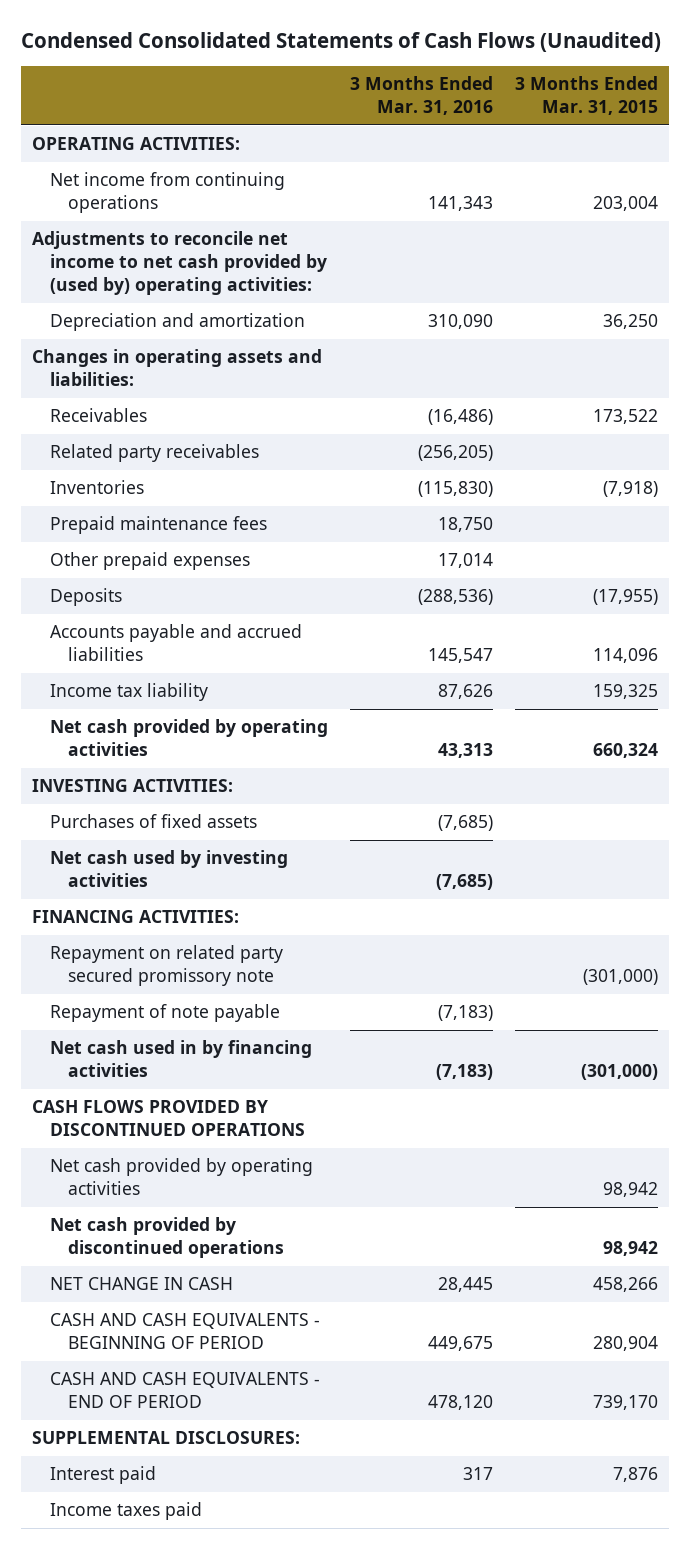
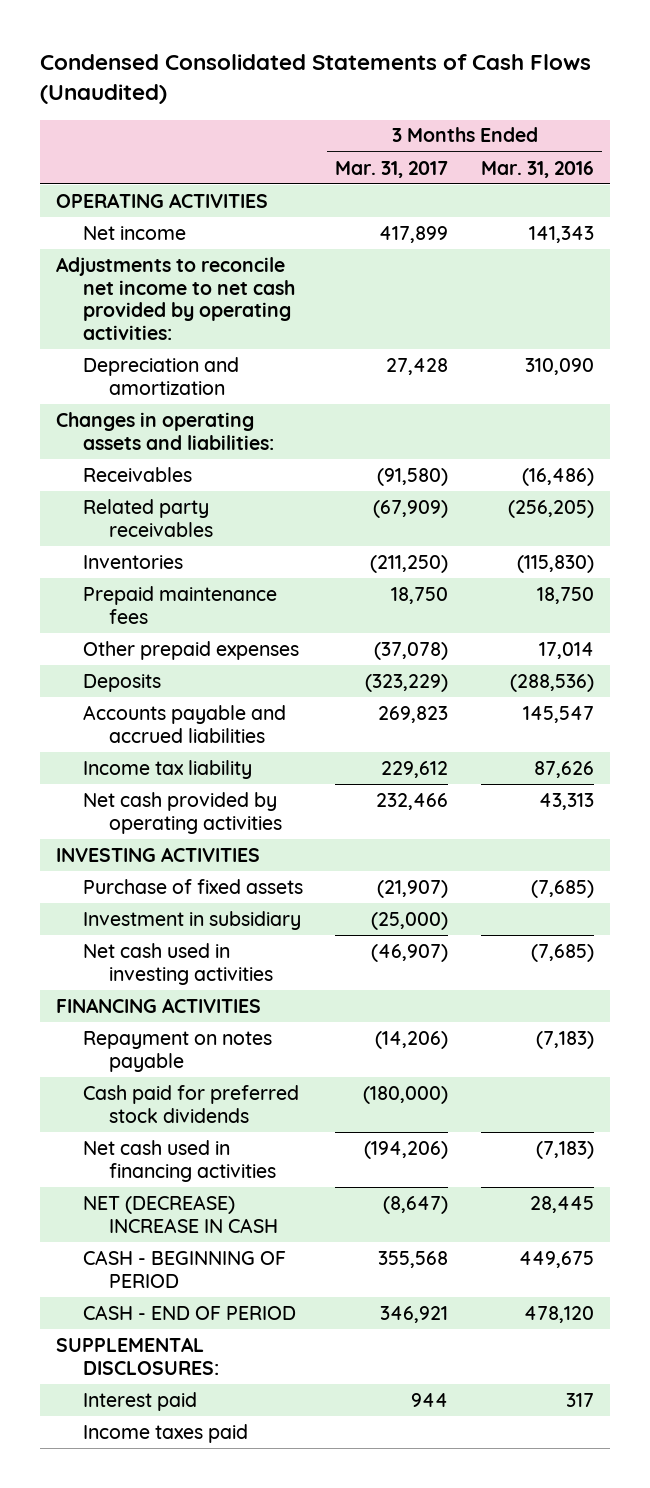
- | 3 Months Ended Mar. 31, 2016 | 3 Months Ended Mar. 31, 2015
+ | 3 Months Ended Mar. 31, 2017 | 3 Months Ended Mar. 31, 2016
- OPERATING ACTIVITIES:
- Net income from continuing operations | 141,343 | 203,004
- Adjustments to reconcile net income to net cash provided by (used by) operating activities:
+ OPERATING ACTIVITIES
+ Net income | 417,899 | 141,343
+ Adjustments to reconcile net income to net cash provided by operating activities:
- INVESTING ACTIVITIES:
- Purchases of fixed assets | (7,685) |
- Net cash used by investing activities | (7,685) |
- FINANCING ACTIVITIES:
- Repayment on related party secured promissory note | | (301,000)
- Repayment of note payable | (7,183) |
- Net cash used in by financing activities | (7,183) | (301,000)
- CASH FLOWS PROVIDED BY DISCONTINUED OPERATIONS
- Net cash provided by operating activities | | 98,942
- Net cash provided by discontinued operations | | 98,942
- NET CHANGE IN CASH | 28,445 | 458,266
- CASH AND CASH EQUIVALENTS - BEGINNING OF PERIOD | 449,675 | 280,904
- CASH AND CASH EQUIVALENTS - END OF PERIOD | 478,120 | 739,170
+ INVESTING ACTIVITIES
+ Purchase of fixed assets | (21,907) | (7,685)
+ Investment in subsidiary | (25,000) |
+ Net cash used in investing activities | (46,907) | (7,685)
+ FINANCING ACTIVITIES
+ Repayment on notes payable | (14,206) | (7,183)
+ Cash paid for preferred stock dividends | (180,000) |
+ Net cash used in financing activities | (194,206) | (7,183)
+ NET (DECREASE) INCREASE IN CASH | (8,647) | 28,445
+ CASH - BEGINNING OF PERIOD | 355,568 | 449,675
+ CASH - END OF PERIOD | 346,921 | 478,120

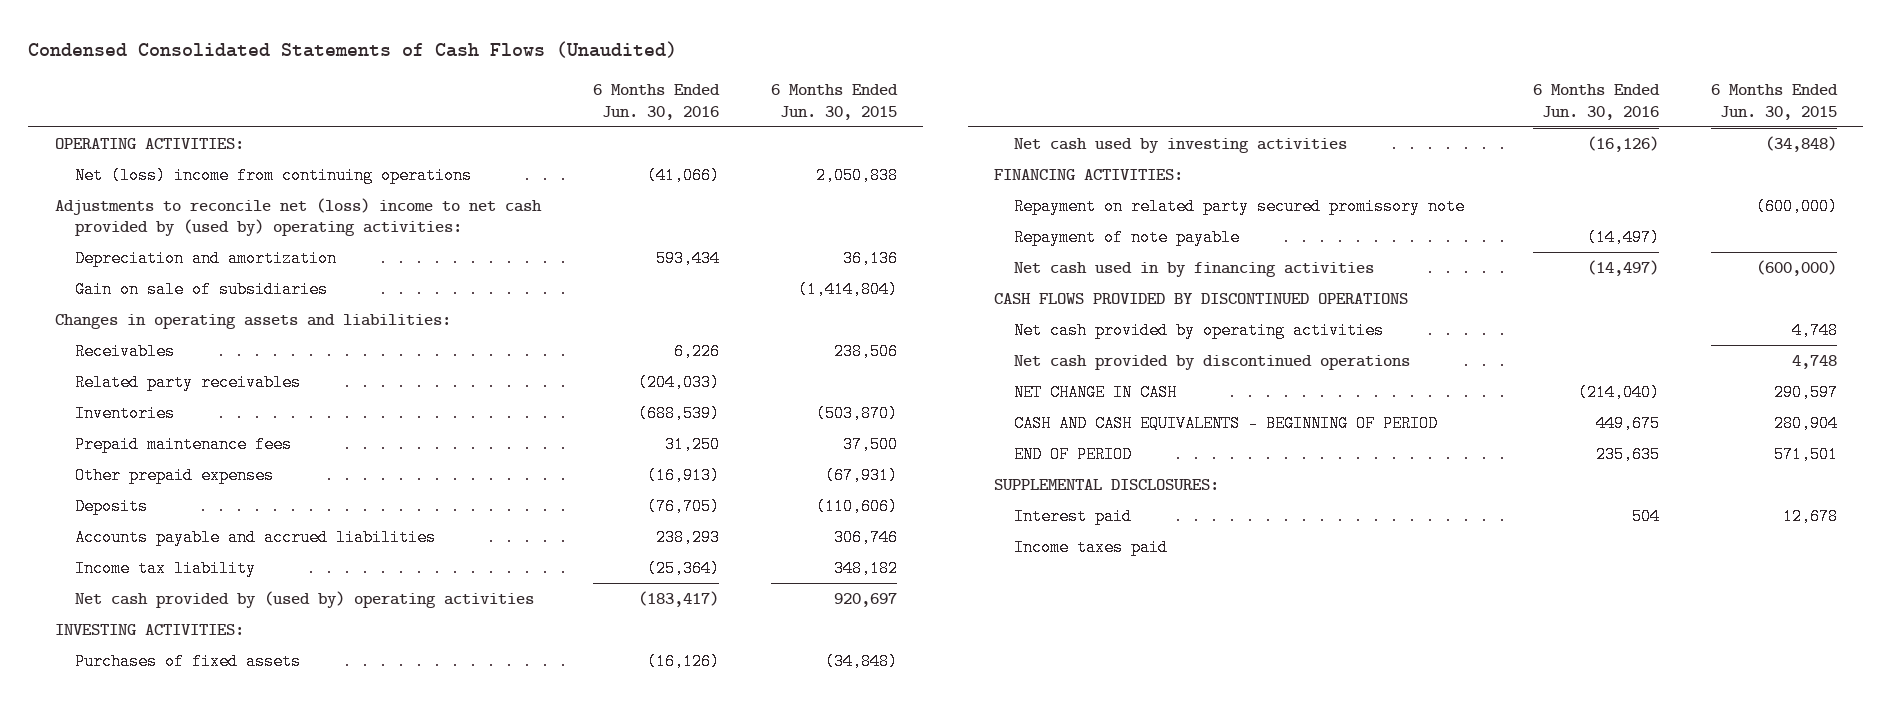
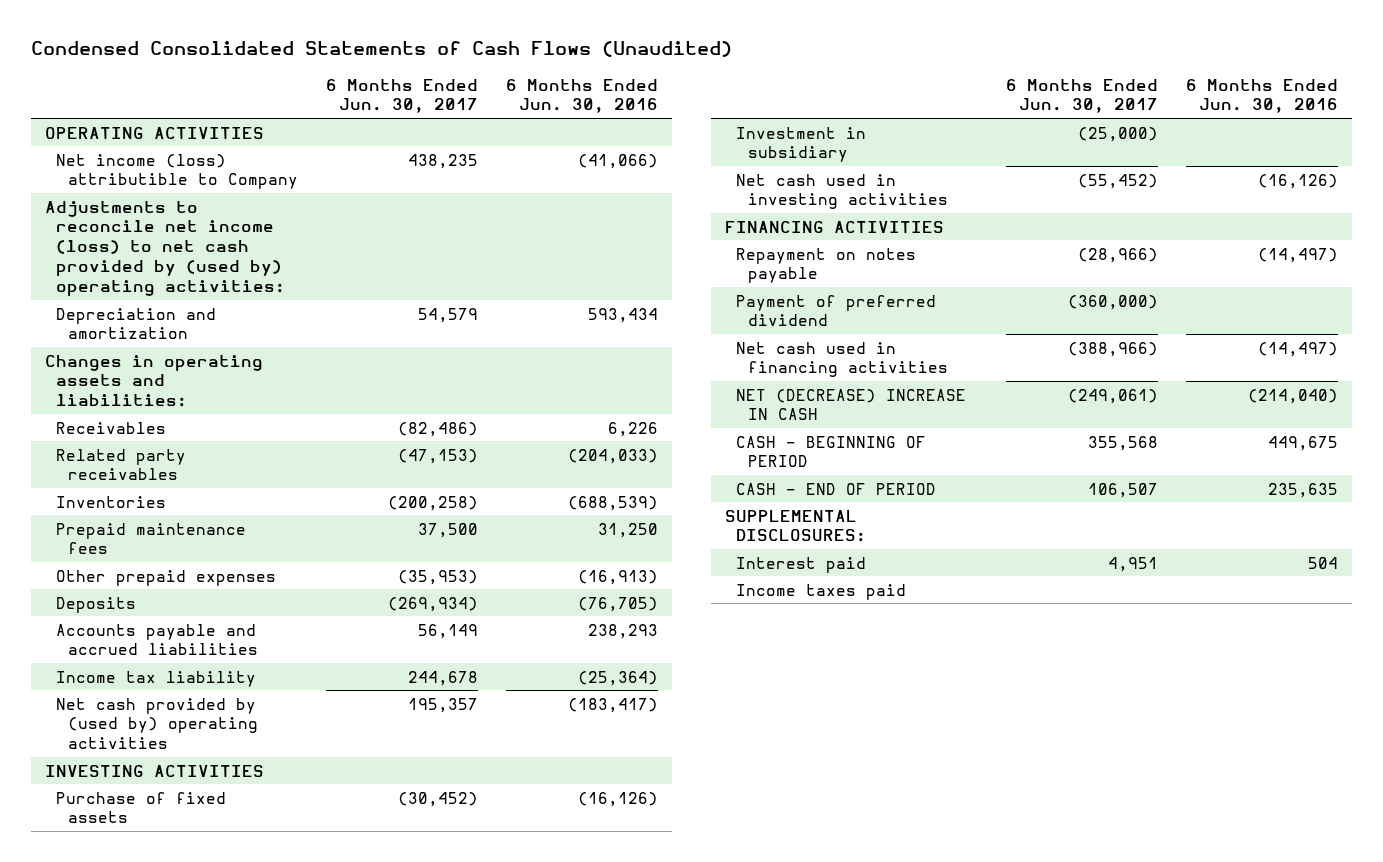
- | 6 Months Ended Jun. 30, 2016 | 6 Months Ended Jun. 30, 2015
+ | 6 Months Ended Jun. 30, 2017 | 6 Months Ended Jun. 30, 2016
- OPERATING ACTIVITIES:
- Net (loss) income from continuing operations | (41,066) | 2,050,838
- Adjustments to reconcile net (loss) income to net cash provided by (used by) operating activities:
+ OPERATING ACTIVITIES
+ Net income (loss) attributible to Company | 438,235 | (41,066)
+ Adjustments to reconcile net income (loss) to net cash provided by (used by) operating activities:
- Gain on sale of subsidiaries | | (1,414,804)
- INVESTING ACTIVITIES:
- Purchases of fixed assets | (16,126) | (34,848)
- Net cash used by investing activities | (16,126) | (34,848)
- FINANCING ACTIVITIES:
- Repayment on related party secured promissory note | | (600,000)
- Repayment of note payable | (14,497) |
- Net cash used in by financing activities | (14,497) | (600,000)
- CASH FLOWS PROVIDED BY DISCONTINUED OPERATIONS
- Net cash provided by operating activities | | 4,748
- Net cash provided by discontinued operations | | 4,748
- NET CHANGE IN CASH | (214,040) | 290,597
- CASH AND CASH EQUIVALENTS - BEGINNING OF PERIOD | 449,675 | 280,904
- END OF PERIOD | 235,635 | 571,501
+ INVESTING ACTIVITIES
+ Purchase of fixed assets | (30,452) | (16,126)
+ Investment in subsidiary | (25,000) |
+ Net cash used in investing activities | (55,452) | (16,126)
+ FINANCING ACTIVITIES
+ Repayment on notes payable | (28,966) | (14,497)
+ Payment of preferred dividend | (360,000) |
+ Net cash used in financing activities | (388,966) | (14,497)
+ NET (DECREASE) INCREASE IN CASH | (249,061) | (214,040)
+ CASH - BEGINNING OF PERIOD | 355,568 | 449,675
+ CASH - END OF PERIOD | 106,507 | 235,635

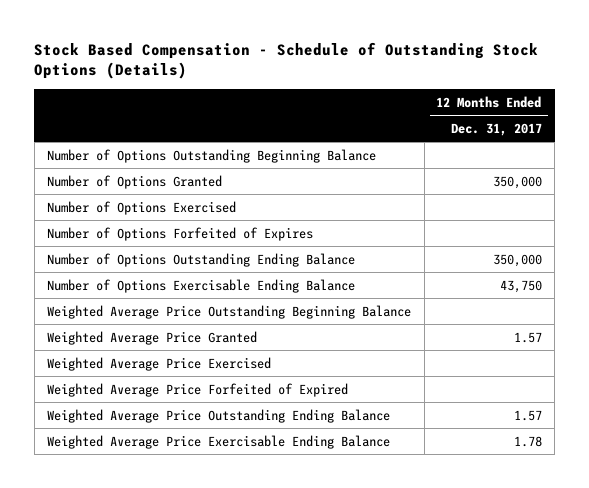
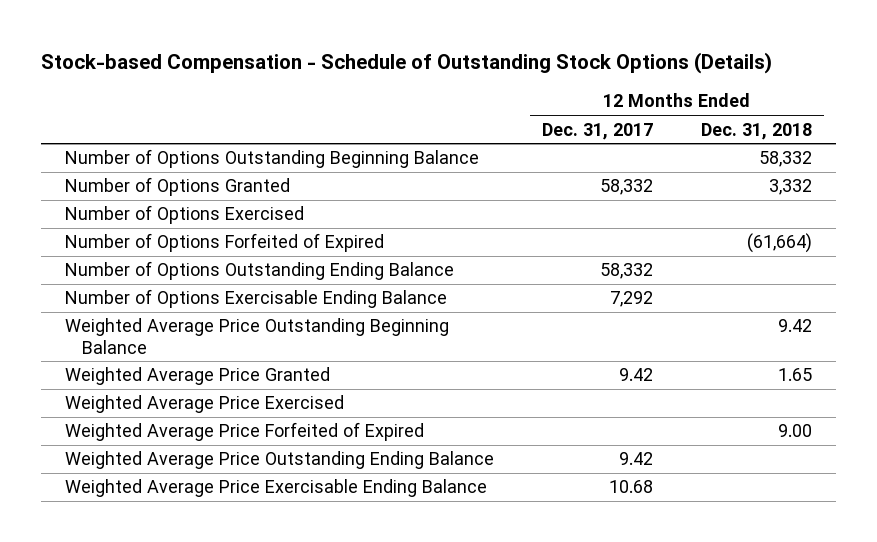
- Stock Based Compensation - Schedule of Outstanding Stock Options (Details)
+ Stock-based Compensation - Schedule of Outstanding Stock Options (Details)
- | 12 Months Ended Dec. 31, 2017
+ | 12 Months Ended Dec. 31, 2017 | 12 Months Ended Dec. 31, 2018
- Number of Options Granted | 350,000
+ Number of Options Granted | 58,332 | 3,332
- Number of Options Forfeited of Expires
- Number of Options Outstanding Ending Balance | 350,000
- Number of Options Exercisable Ending Balance | 43,750
+ Number of Options Forfeited of Expired | | (61,664)
+ Number of Options Outstanding Ending Balance | 58,332 |
+ Number of Options Exercisable Ending Balance | 7,292 |
- Weighted Average Price Granted | 1.57
+ Weighted Average Price Granted | 9.42 | 1.65
- Weighted Average Price Outstanding Ending Balance | 1.57
- Weighted Average Price Exercisable Ending Balance | 1.78
+ Weighted Average Price Outstanding Ending Balance | 9.42 |
+ Weighted Average Price Exercisable Ending Balance | 10.68 |

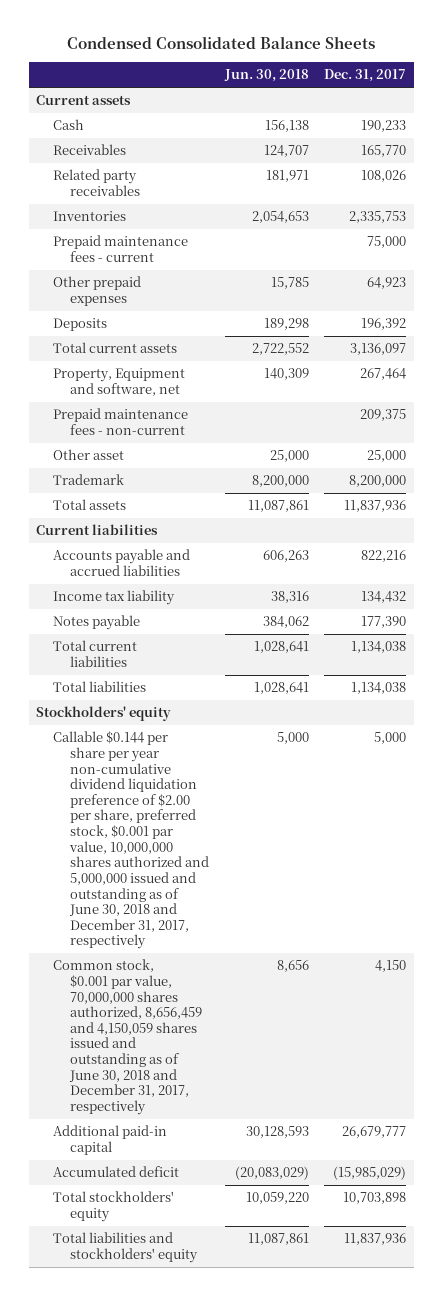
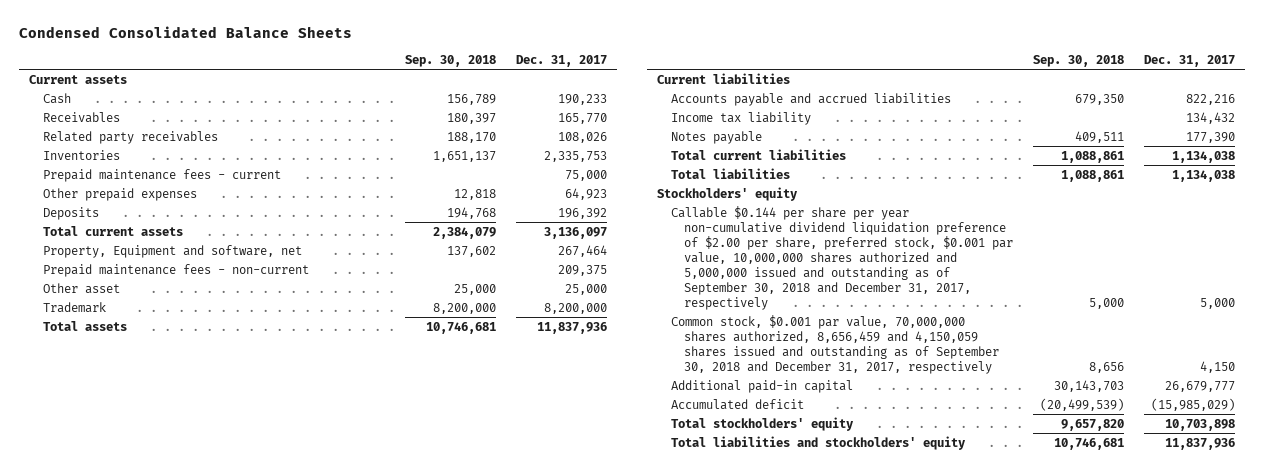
- | Jun. 30, 2018 | Dec. 31, 2017
+ | Sep. 30, 2018 | Dec. 31, 2017
- Callable $0.144 per share per year non-cumulative dividend liquidation preference of $2.00 per share, preferred stock, $0.001 par value, 10,000,000 shares authorized and 5,000,000 issued and outstanding as of June 30, 2018 and December 31, 2017, respectively | 5,000 | 5,000
- Common stock, $0.001 par value, 70,000,000 shares authorized, 8,656,459 and 4,150,059 shares issued and outstanding as of June 30, 2018 and December 31, 2017, respectively | 8,656 | 4,150
+ Callable $0.144 per share per year non-cumulative dividend liquidation preference of $2.00 per share, preferred stock, $0.001 par value, 10,000,000 shares authorized and 5,000,000 issued and outstanding as of September 30, 2018 and December 31, 2017, respectively | 5,000 | 5,000
+ Common stock, $0.001 par value, 70,000,000 shares authorized, 8,656,459 and 4,150,059 shares issued and outstanding as of September 30, 2018 and December 31, 2017, respectively | 8,656 | 4,150

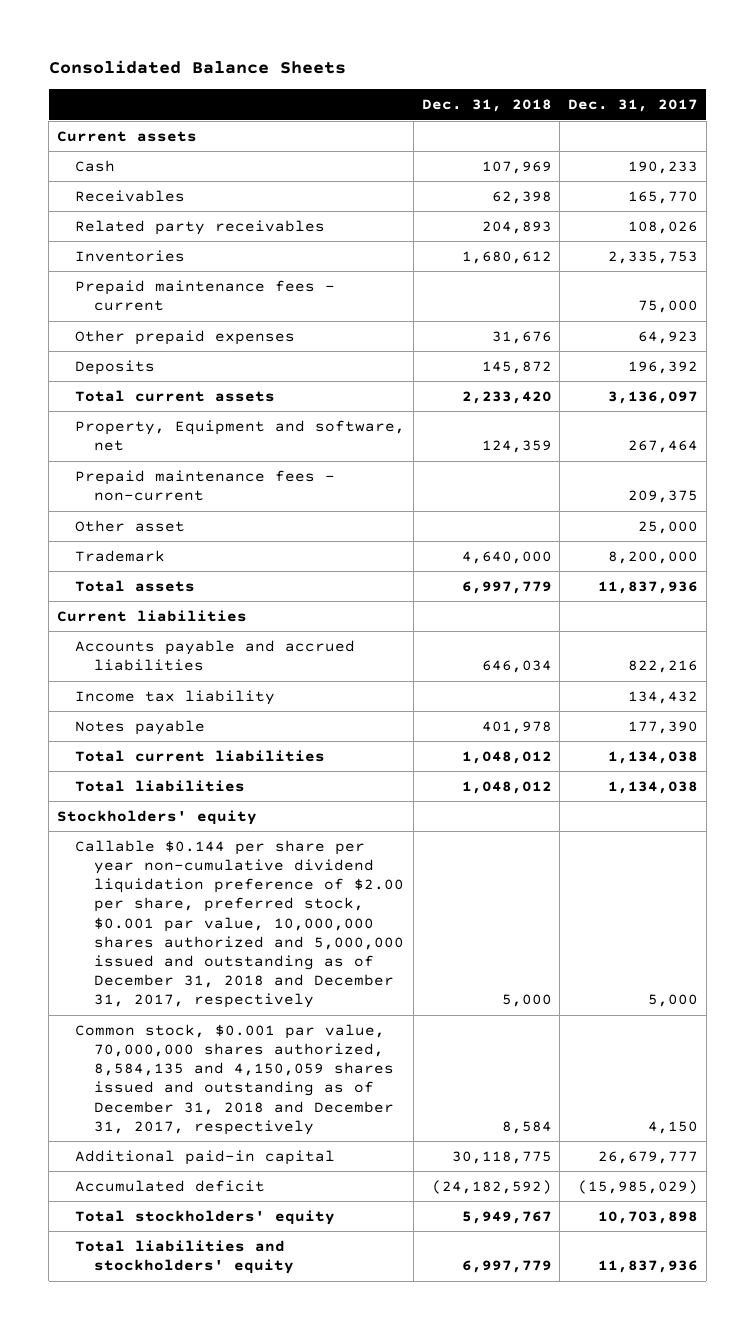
- Condensed Consolidated Balance Sheets
+ Consolidated Balance Sheets
- | Sep. 30, 2018 | Dec. 31, 2017
+ | Dec. 31, 2018 | Dec. 31, 2017
- Callable $0.144 per share per year non-cumulative dividend liquidation preference of $2.00 per share, preferred stock, $0.001 par value, 10,000,000 shares authorized and 5,000,000 issued and outstanding as of September 30, 2018 and December 31, 2017, respectively | 5,000 | 5,000
- Common stock, $0.001 par value, 70,000,000 shares authorized, 8,656,459 and 4,150,059 shares issued and outstanding as of September 30, 2018 and December 31, 2017, respectively | 8,656 | 4,150
+ Callable $0.144 per share per year non-cumulative dividend liquidation preference of $2.00 per share, preferred stock, $0.001 par value, 10,000,000 shares authorized and 5,000,000 issued and outstanding as of December 31, 2018 and December 31, 2017, respectively | 5,000 | 5,000
+ Common stock, $0.001 par value, 70,000,000 shares authorized, 8,584,135 and 4,150,059 shares issued and outstanding as of December 31, 2018 and December 31, 2017, respectively | 8,584 | 4,150

